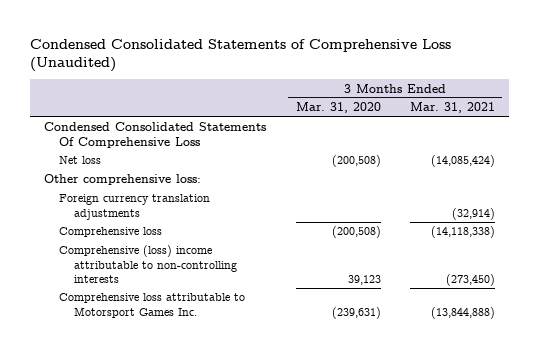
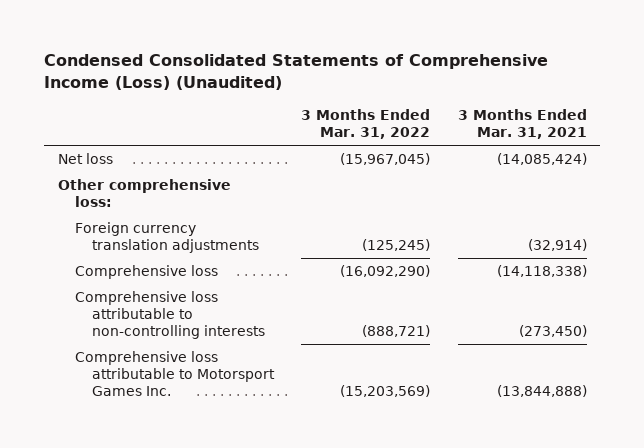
- Condensed Consolidated Statements of Comprehensive Loss (Unaudited)
+ Condensed Consolidated Statements of Comprehensive Income (Loss) (Unaudited)
- | 3 Months Ended Mar. 31, 2020 | 3 Months Ended Mar. 31, 2021
+ | 3 Months Ended Mar. 31, 2022 | 3 Months Ended Mar. 31, 2021
- Condensed Consolidated Statements Of Comprehensive Loss
- Comprehensive (loss) income attributable to non-controlling interests | 39,123 | (273,450)
+ Comprehensive loss attributable to non-controlling interests | (888,721) | (273,450)

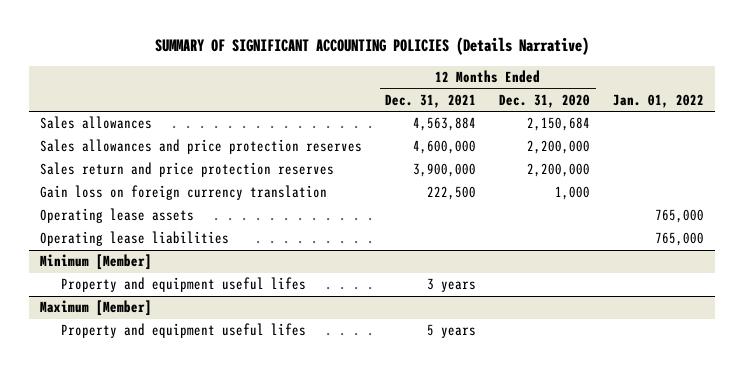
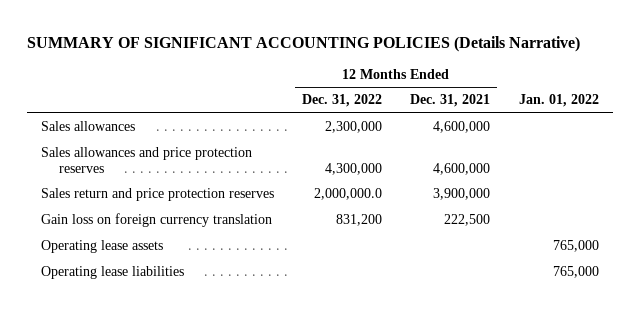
- | 12 Months Ended Dec. 31, 2021 | 12 Months Ended Dec. 31, 2020 | Jan. 01, 2022
+ | 12 Months Ended Dec. 31, 2022 | 12 Months Ended Dec. 31, 2021 | Jan. 01, 2022
- Sales allowances | 4,563,884 | 2,150,684 |
+ Sales allowances | 2,300,000 | 4,600,000 |
- Minimum [Member]
- Property and equipment useful lifes | 3 years | |
- Maximum [Member]
- Property and equipment useful lifes | 5 years | |

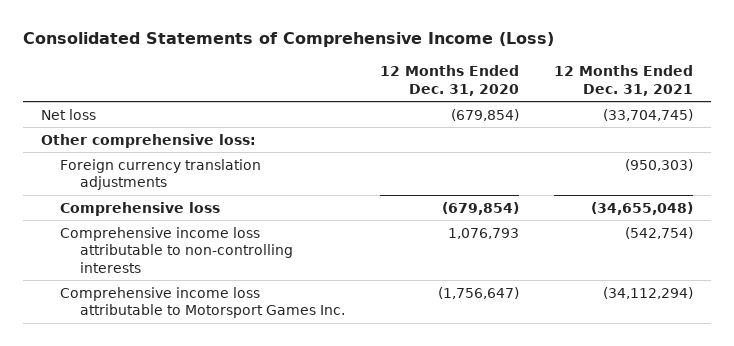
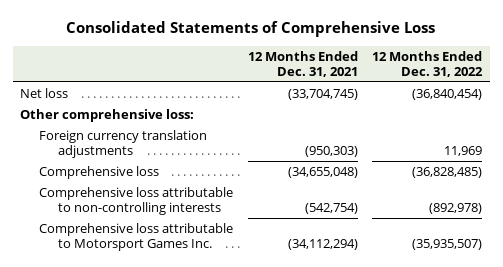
- Consolidated Statements of Comprehensive Income (Loss)
+ Consolidated Statements of Comprehensive Loss
- | 12 Months Ended Dec. 31, 2020 | 12 Months Ended Dec. 31, 2021
+ | 12 Months Ended Dec. 31, 2021 | 12 Months Ended Dec. 31, 2022
- Comprehensive income loss attributable to non-controlling interests | 1,076,793 | (542,754)
- Comprehensive income loss attributable to Motorsport Games Inc. | (1,756,647) | (34,112,294)
+ Comprehensive loss attributable to non-controlling interests | (542,754) | (892,978)
+ Comprehensive loss attributable to Motorsport Games Inc. | (34,112,294) | (35,935,507)

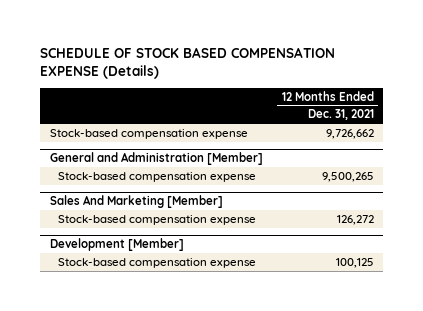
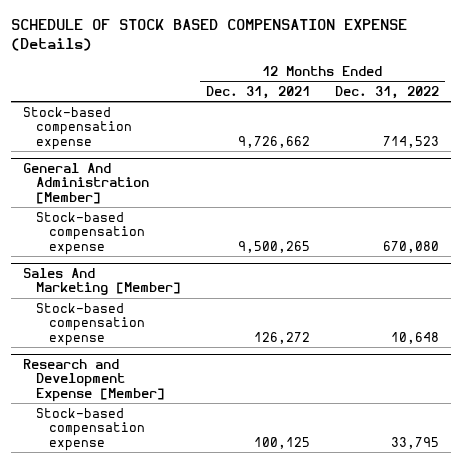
- | 12 Months Ended Dec. 31, 2021
+ | 12 Months Ended Dec. 31, 2021 | 12 Months Ended Dec. 31, 2022
- General and Administration [Member]
+ General And Administration [Member]
- Development [Member]
+ Research and Development Expense [Member]

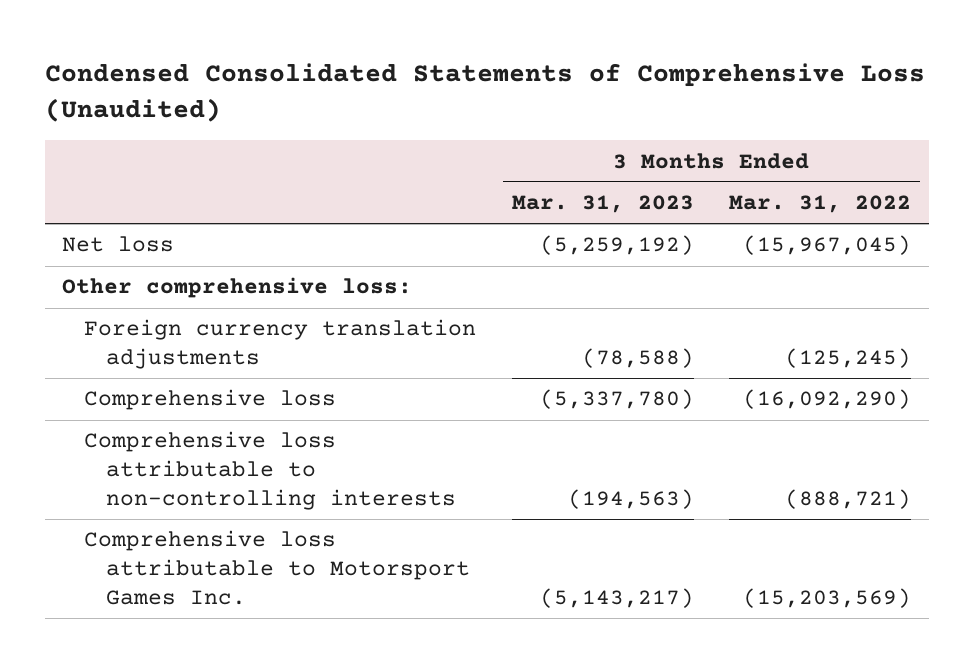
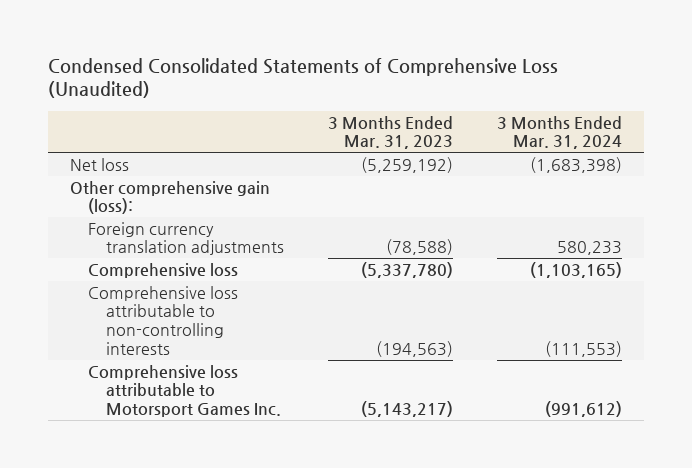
- | 3 Months Ended Mar. 31, 2023 | 3 Months Ended Mar. 31, 2022
+ | 3 Months Ended Mar. 31, 2023 | 3 Months Ended Mar. 31, 2024
- Other comprehensive loss:
+ Other comprehensive gain (loss):

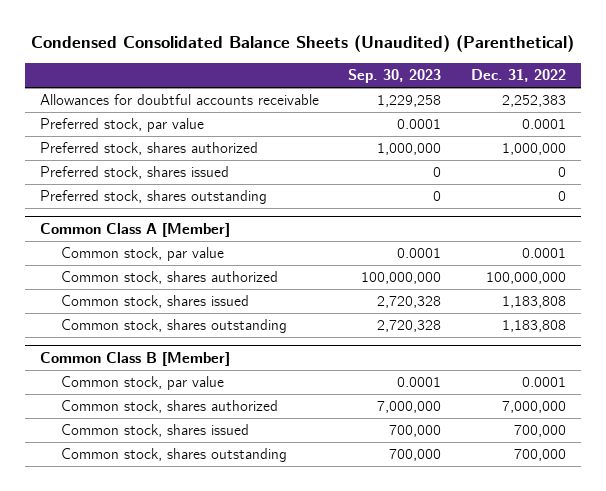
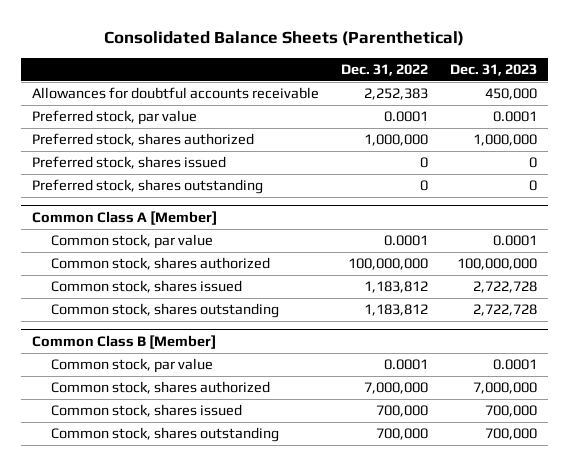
- Condensed Consolidated Balance Sheets (Unaudited) (Parenthetical)
+ Consolidated Balance Sheets (Parenthetical)
- | Sep. 30, 2023 | Dec. 31, 2022
+ | Dec. 31, 2022 | Dec. 31, 2023
@ Common Class A [Member]
- Common stock, shares issued | 2,720,328 | 1,183,808
- Common stock, shares outstanding | 2,720,328 | 1,183,808
+ Common stock, shares issued | 1,183,812 | 2,722,728
+ Common stock, shares outstanding | 1,183,812 | 2,722,728

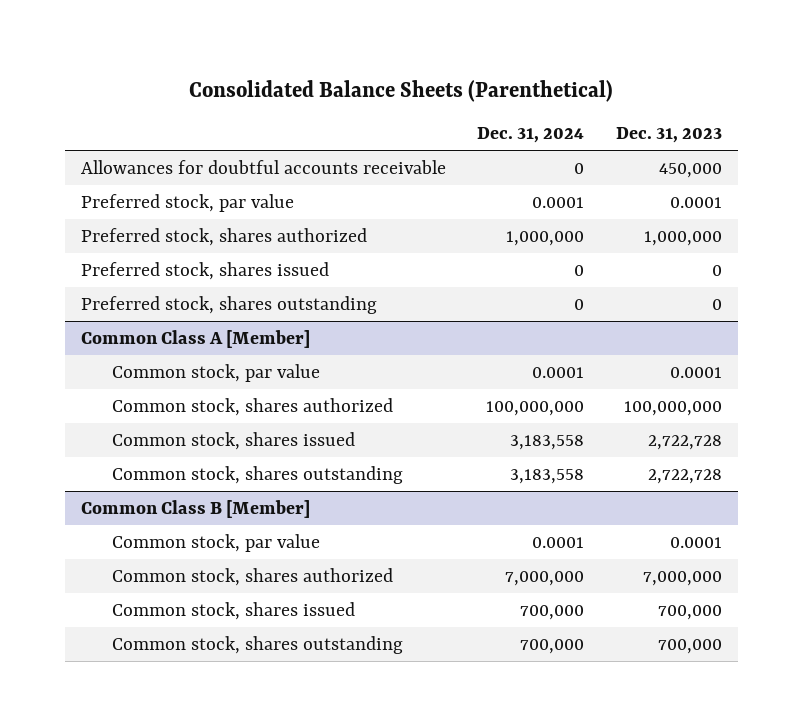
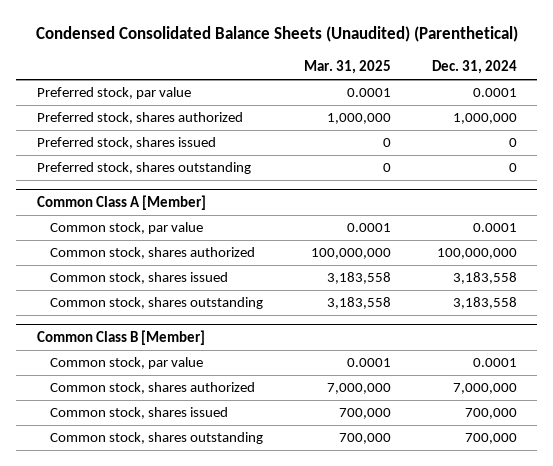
- Consolidated Balance Sheets (Parenthetical)
+ Condensed Consolidated Balance Sheets (Unaudited) (Parenthetical)
- | Dec. 31, 2024 | Dec. 31, 2023
+ | Mar. 31, 2025 | Dec. 31, 2024
- Allowances for doubtful accounts receivable | 0 | 450,000

